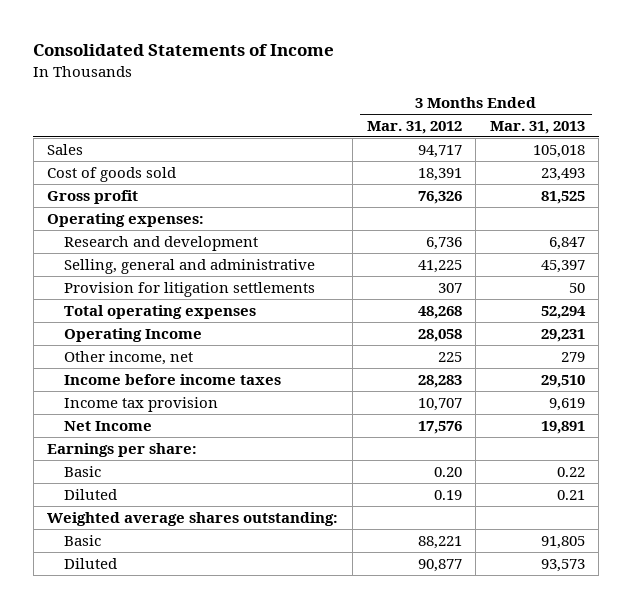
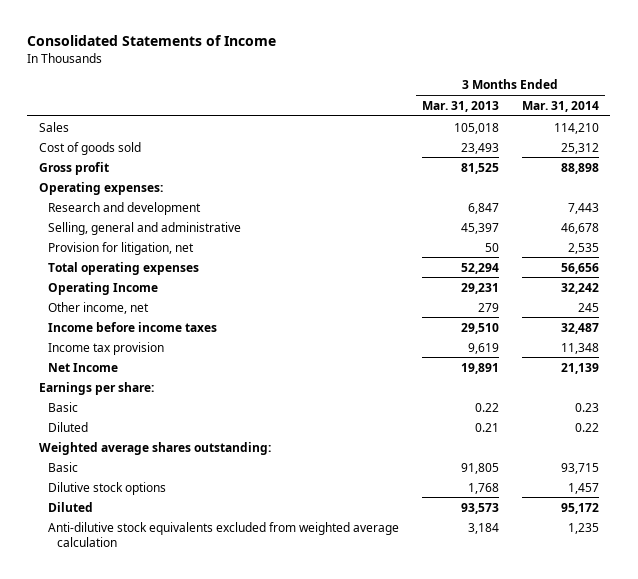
- | 3 Months Ended Mar. 31, 2012 | 3 Months Ended Mar. 31, 2013
+ | 3 Months Ended Mar. 31, 2013 | 3 Months Ended Mar. 31, 2014
- Provision for litigation settlements | 307 | 50
+ Provision for litigation, net | 50 | 2,535
+ Dilutive stock options | 1,768 | 1,457
+ Anti-dilutive stock equivalents excluded from weighted average calculation | 3,184 | 1,235

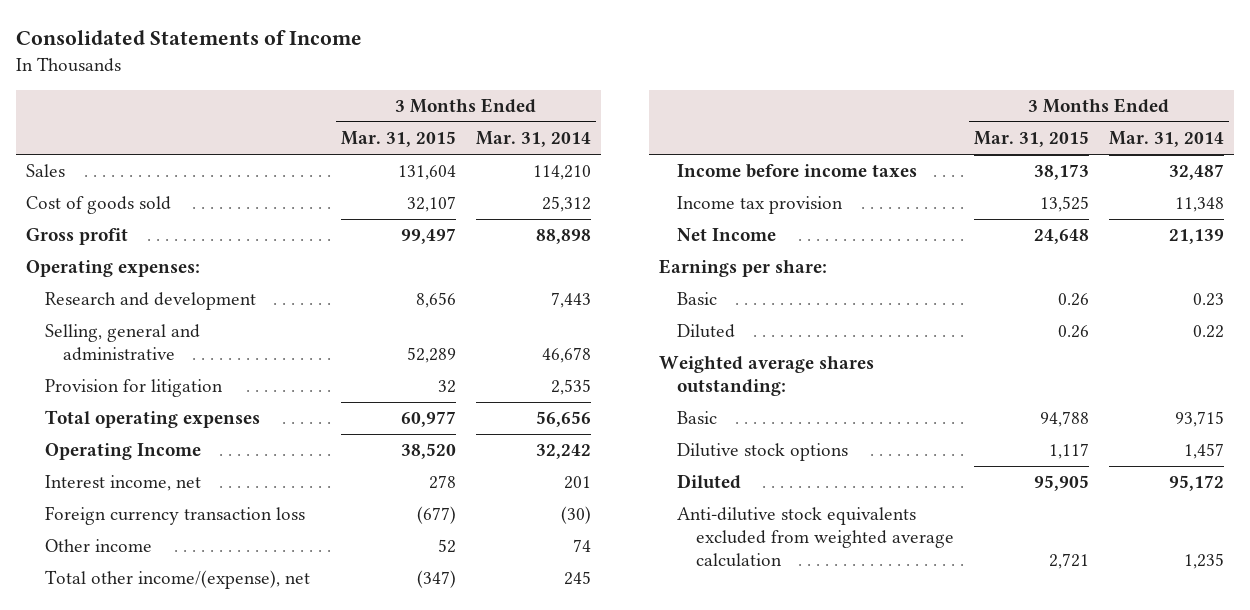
- | 3 Months Ended Mar. 31, 2013 | 3 Months Ended Mar. 31, 2014
+ | 3 Months Ended Mar. 31, 2015 | 3 Months Ended Mar. 31, 2014
- Provision for litigation, net | 50 | 2,535
+ Provision for litigation | 32 | 2,535
- Other income, net | 279 | 245
+ Interest income, net | 278 | 201
+ Foreign currency transaction loss | (677) | (30)
+ Other income | 52 | 74
+ Total other income/(expense), net | (347) | 245

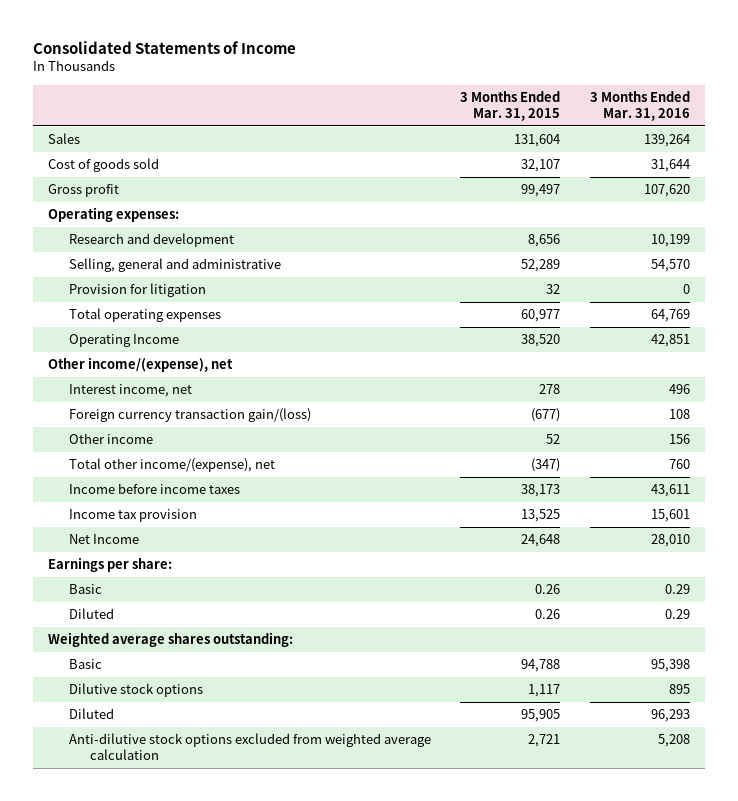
- | 3 Months Ended Mar. 31, 2015 | 3 Months Ended Mar. 31, 2014
+ | 3 Months Ended Mar. 31, 2015 | 3 Months Ended Mar. 31, 2016
+ Other income/(expense), net
- Foreign currency transaction loss | (677) | (30)
+ Foreign currency transaction gain/(loss) | (677) | 108
- Anti-dilutive stock equivalents excluded from weighted average calculation | 2,721 | 1,235
+ Anti-dilutive stock options excluded from weighted average calculation | 2,721 | 5,208

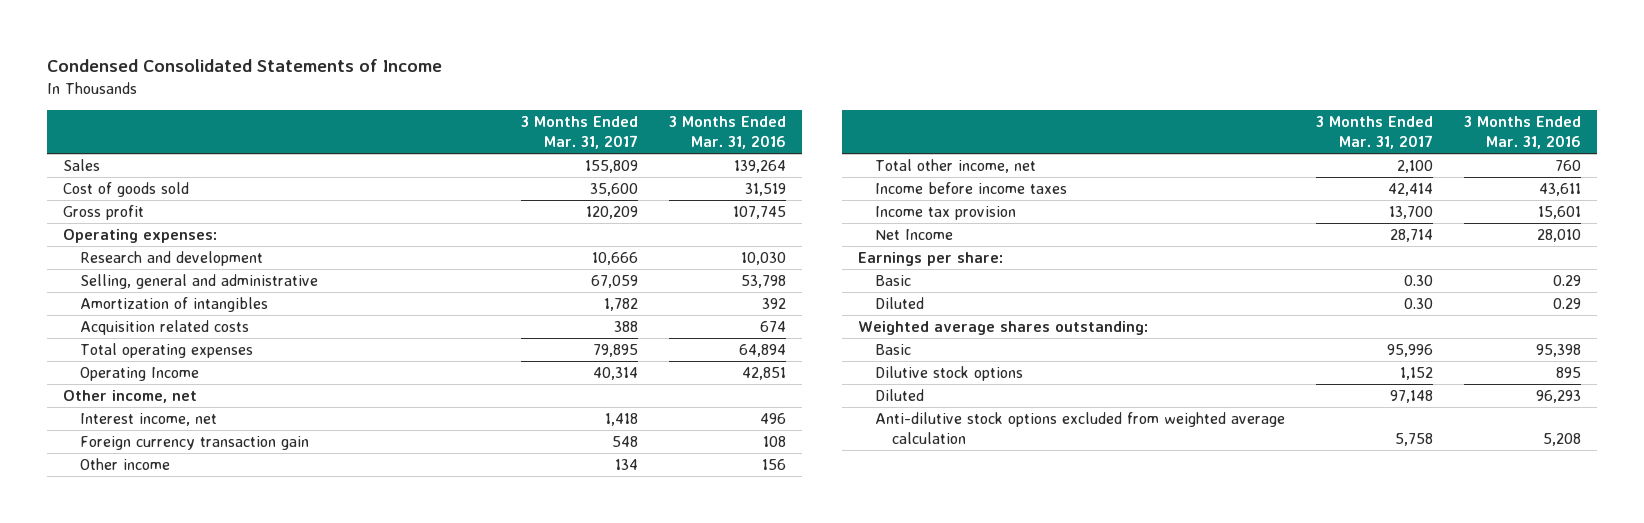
- Consolidated Statements of Income
+ Condensed Consolidated Statements of Income
- | 3 Months Ended Mar. 31, 2015 | 3 Months Ended Mar. 31, 2016
+ | 3 Months Ended Mar. 31, 2017 | 3 Months Ended Mar. 31, 2016
- Cost of goods sold | 32,107 | 31,644
- Gross profit | 99,497 | 107,620
+ Cost of goods sold | 35,600 | 31,519
+ Gross profit | 120,209 | 107,745
- Research and development | 8,656 | 10,199
- Selling, general and administrative | 52,289 | 54,570
- Provision for litigation | 32 | 0
- Total operating expenses | 60,977 | 64,769
+ Research and development | 10,666 | 10,030
+ Selling, general and administrative | 67,059 | 53,798
+ Amortization of intangibles | 1,782 | 392
+ Acquisition related costs | 388 | 674
+ Total operating expenses | 79,895 | 64,894
- Other income/(expense), net
+ Other income, net
- Foreign currency transaction gain/(loss) | (677) | 108
+ Foreign currency transaction gain | 548 | 108
- Total other income/(expense), net | (347) | 760
+ Total other income, net | 2,100 | 760

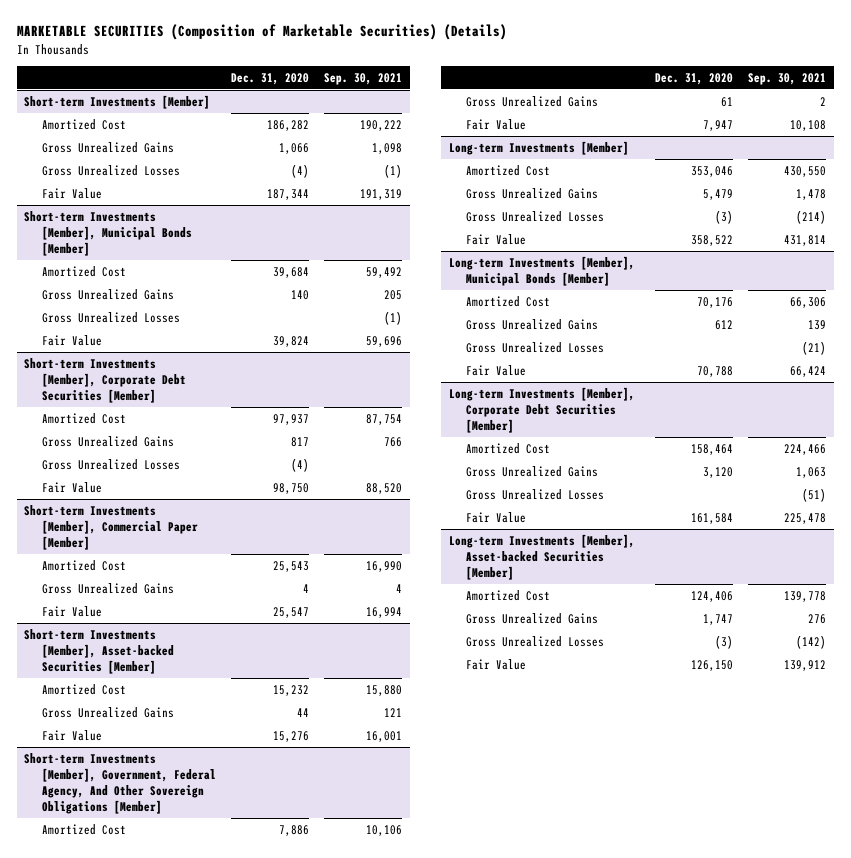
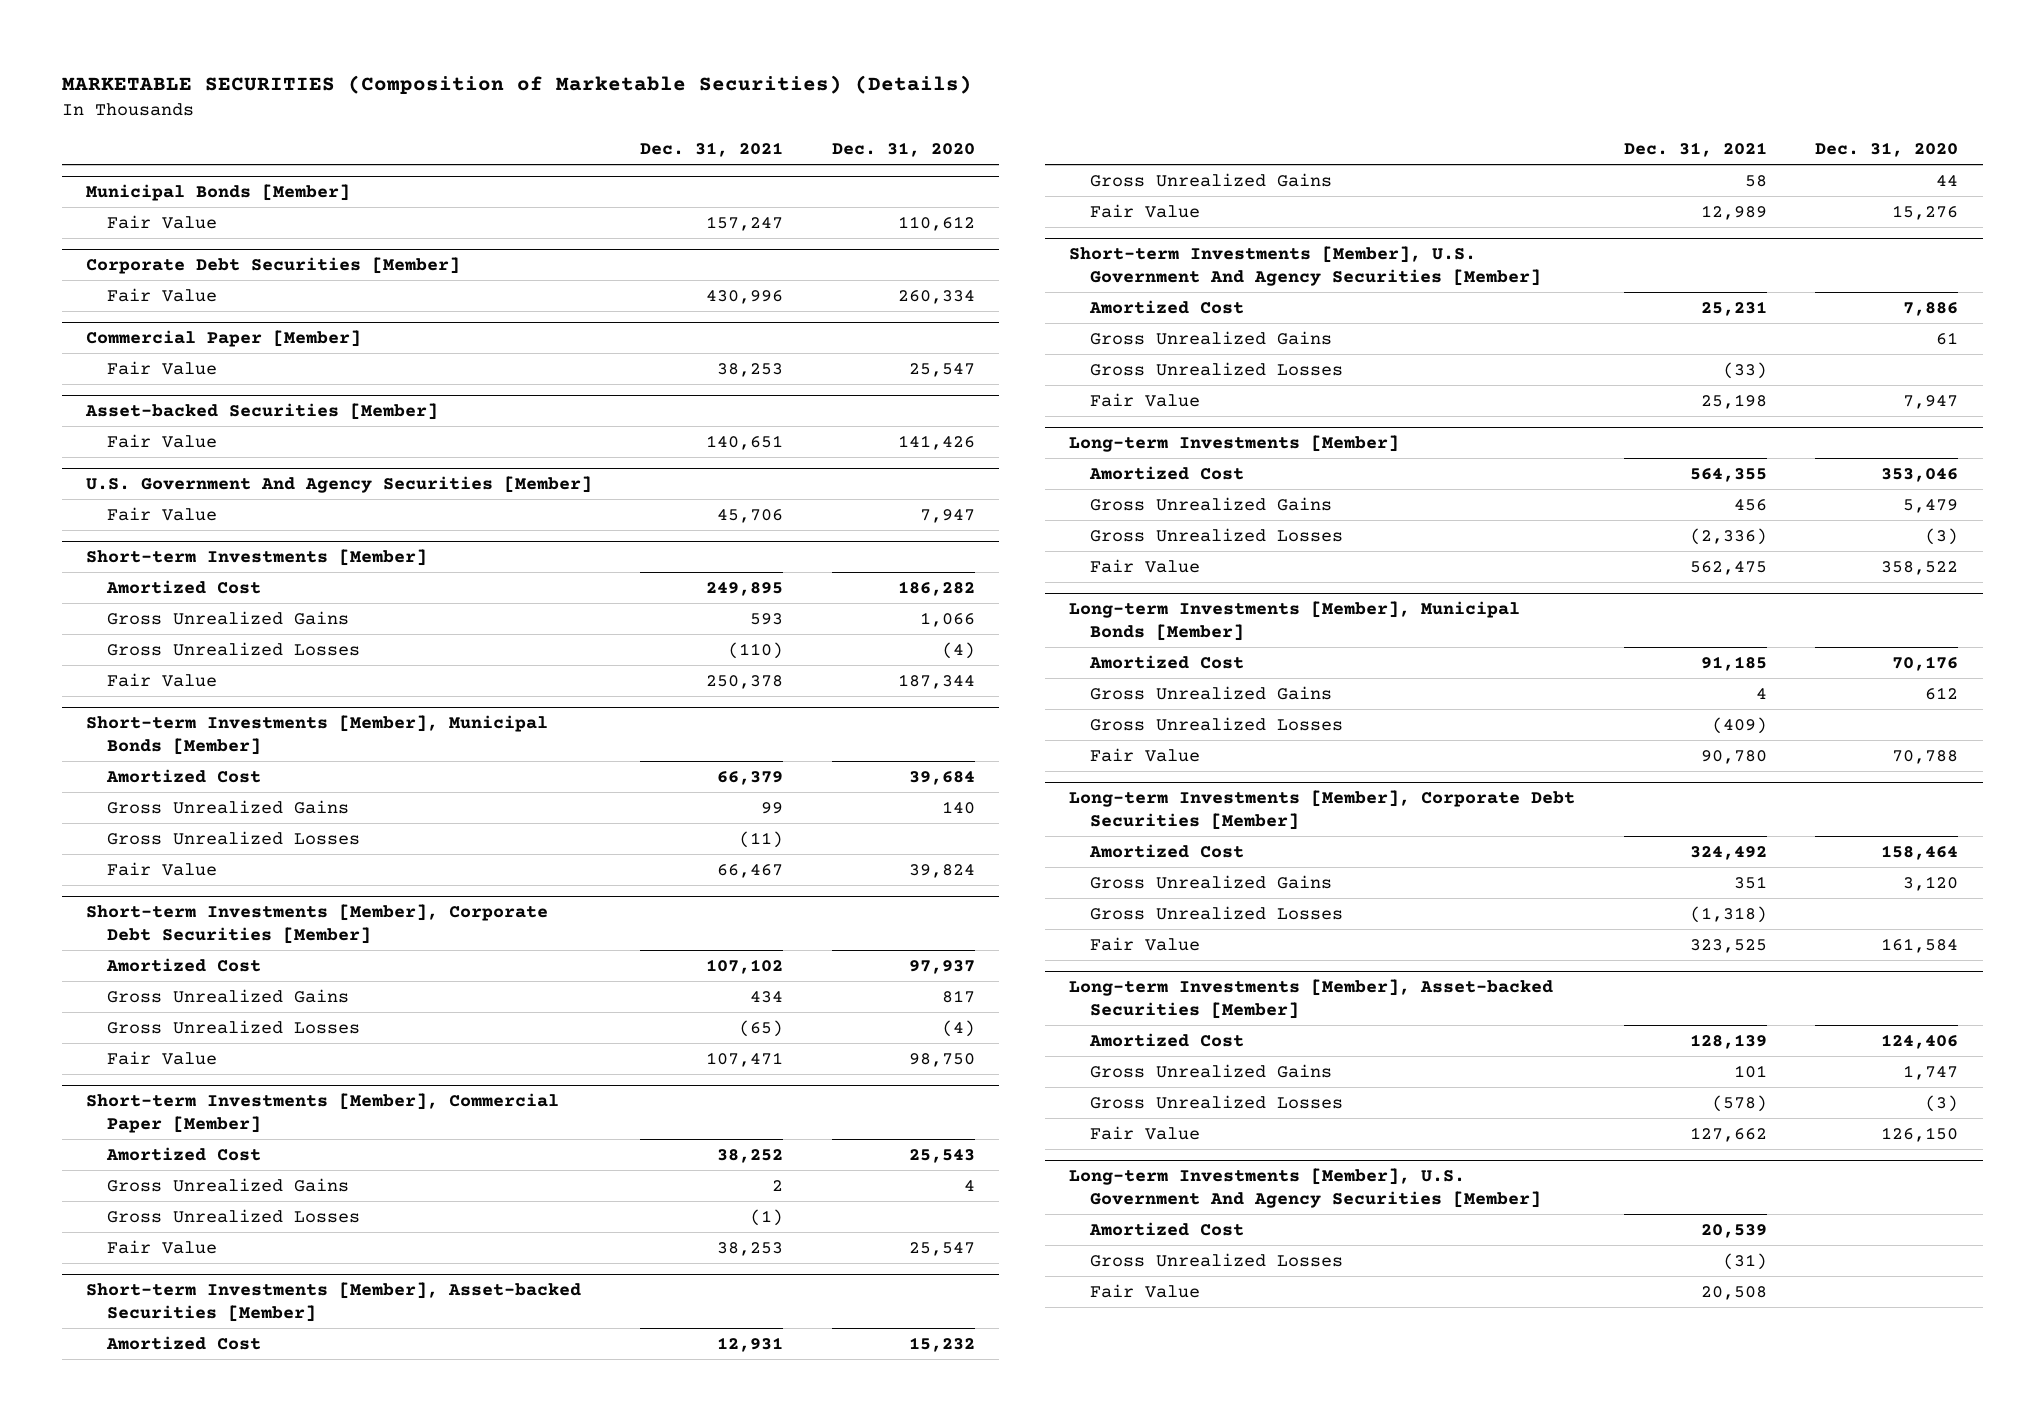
- | Dec. 31, 2020 | Sep. 30, 2021
+ | Dec. 31, 2021 | Dec. 31, 2020
+ Municipal Bonds [Member]
+ Fair Value | 157,247 | 110,612
+ Corporate Debt Securities [Member]
+ Fair Value | 430,996 | 260,334
+ Commercial Paper [Member]
+ Fair Value | 38,253 | 25,547
+ Asset-backed Securities [Member]
+ Fair Value | 140,651 | 141,426
+ U.S. Government And Agency Securities [Member]
+ Fair Value | 45,706 | 7,947
@ Short-term Investments [Member], Commercial Paper [Member]
+ Gross Unrealized Losses | (1) |
- Short-term Investments [Member], Government, Federal Agency, And Other Sovereign Obligations [Member]
+ Short-term Investments [Member], U.S. Government And Agency Securities [Member]
+ Gross Unrealized Losses | (33) |
+ Long-term Investments [Member], U.S. Government And Agency Securities [Member]
+ Amortized Cost | 20,539 |
+ Gross Unrealized Losses | (31) |
+ Fair Value | 20,508 |

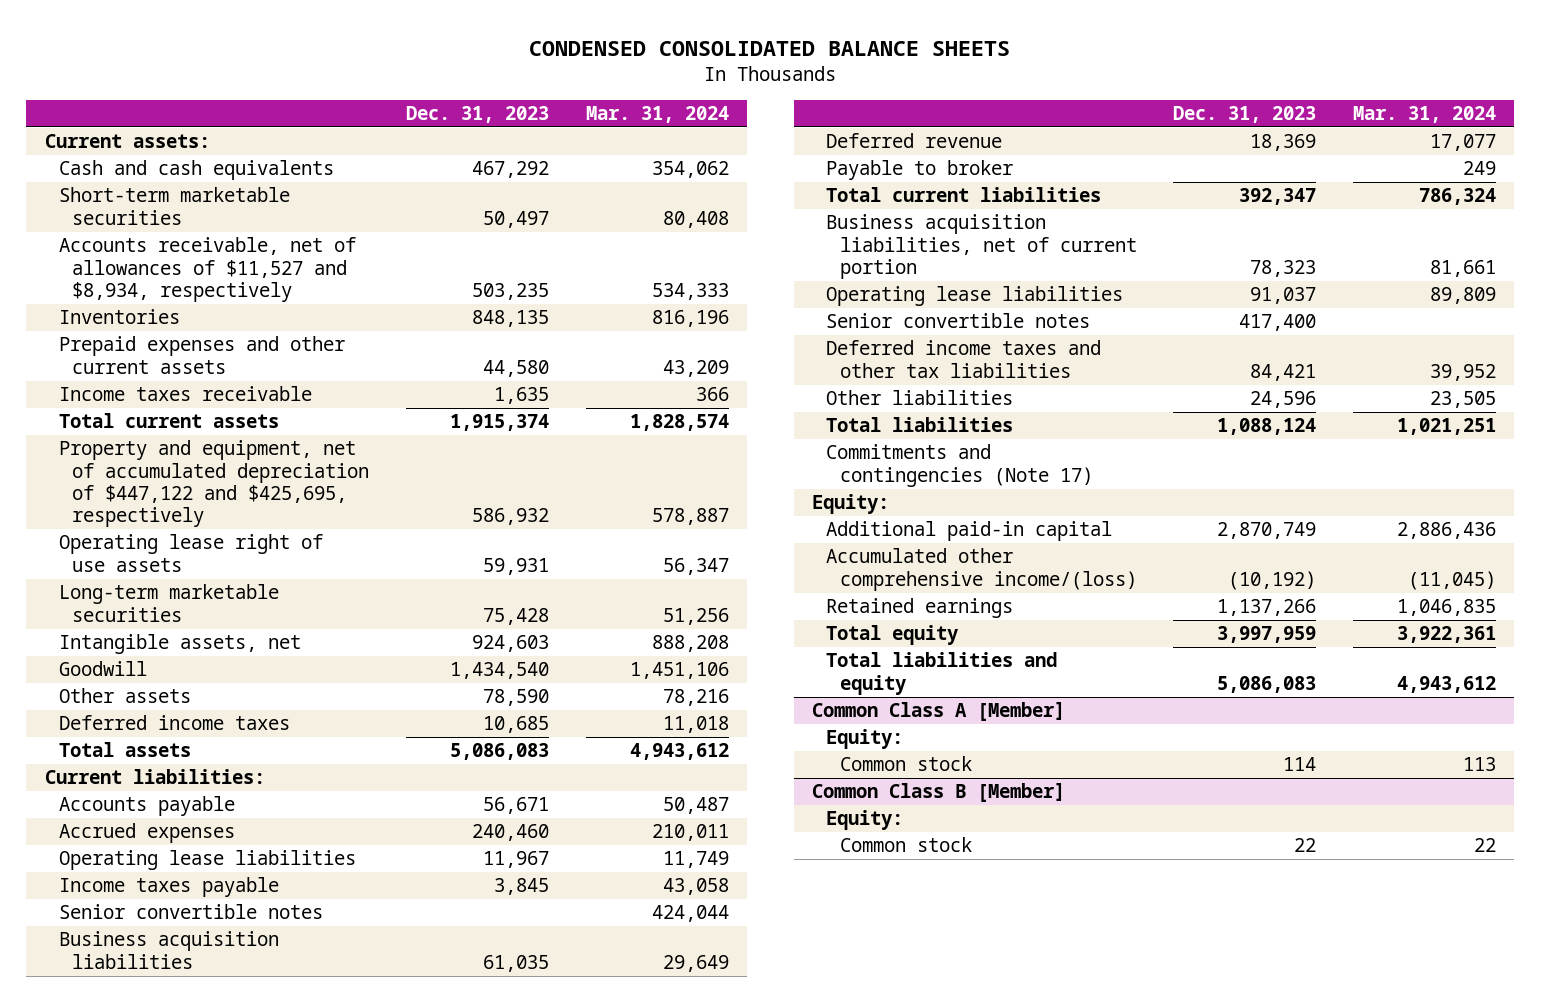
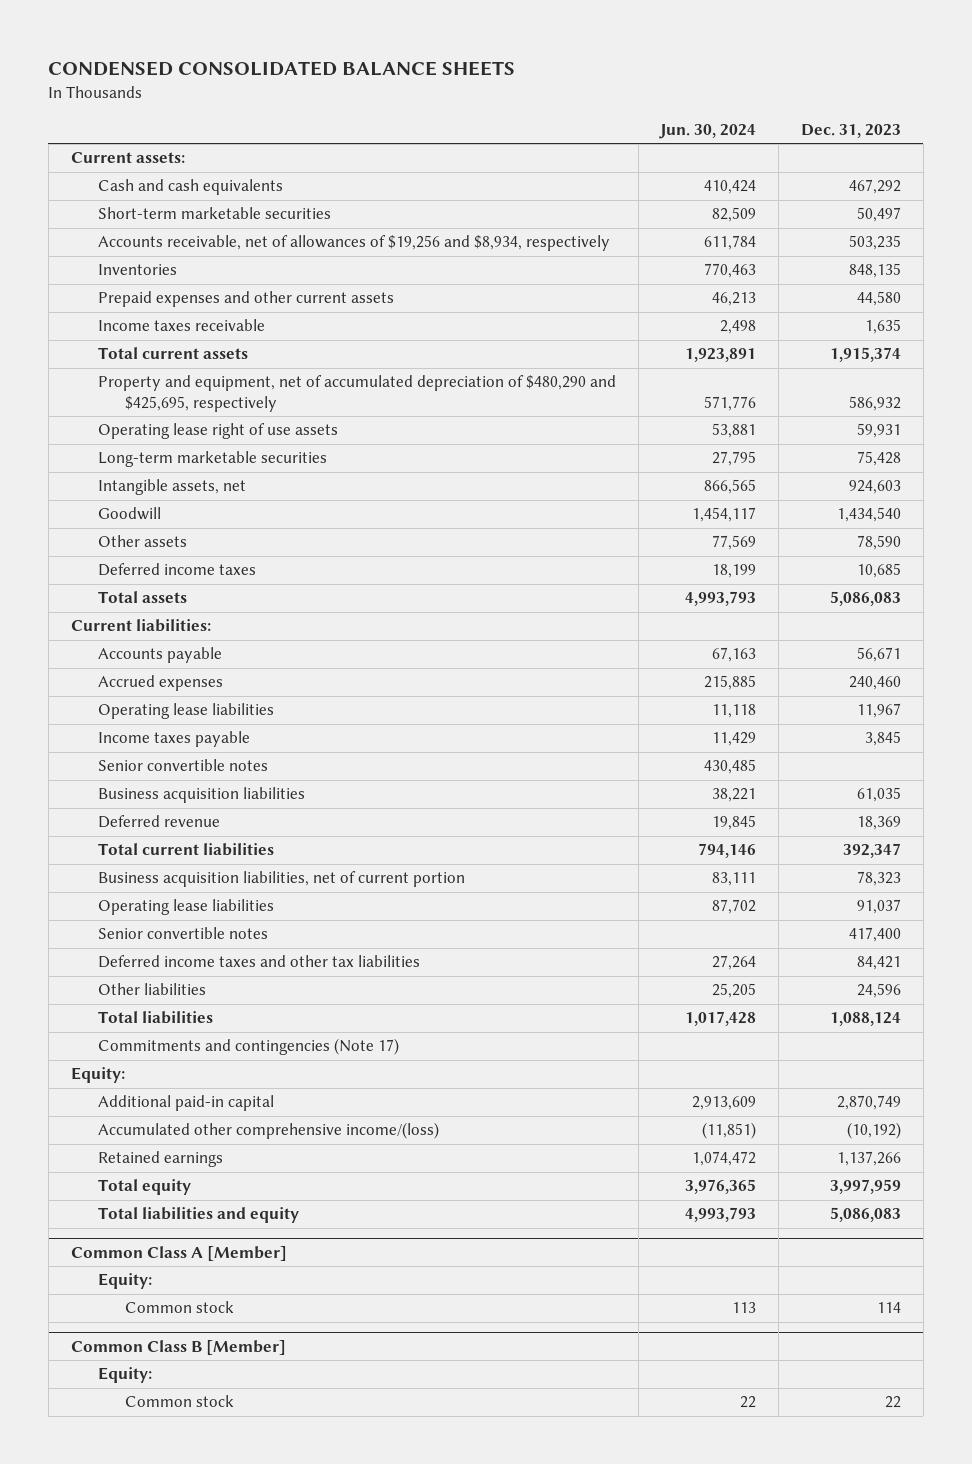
- | Dec. 31, 2023 | Mar. 31, 2024
+ | Jun. 30, 2024 | Dec. 31, 2023
- Accounts receivable, net of allowances of $11,527 and $8,934, respectively | 503,235 | 534,333
+ Accounts receivable, net of allowances of $19,256 and $8,934, respectively | 611,784 | 503,235
- Property and equipment, net of accumulated depreciation of $447,122 and $425,695, respectively | 586,932 | 578,887
+ Property and equipment, net of accumulated depreciation of $480,290 and $425,695, respectively | 571,776 | 586,932
- Payable to broker | | 249

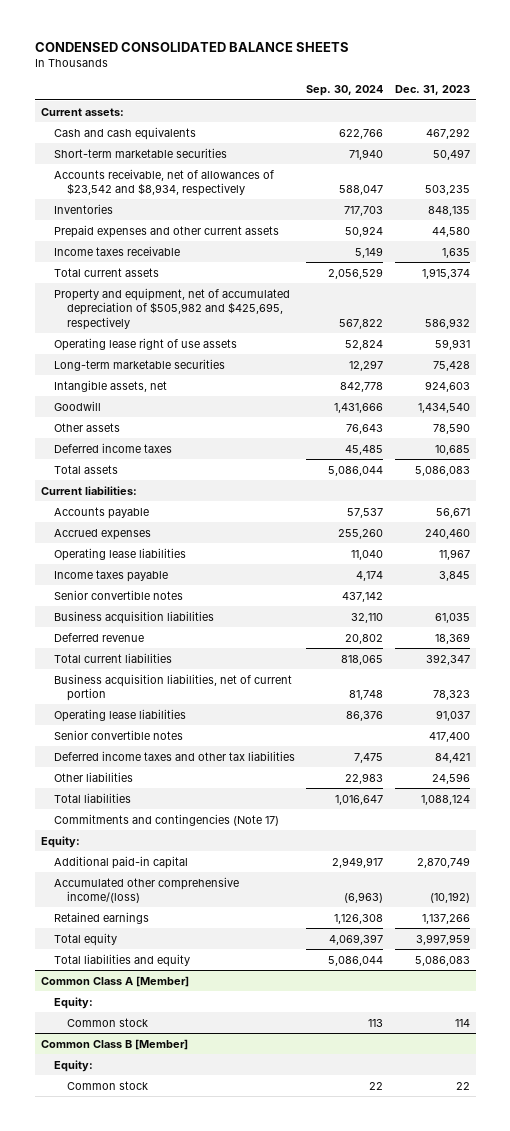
- | Jun. 30, 2024 | Dec. 31, 2023
+ | Sep. 30, 2024 | Dec. 31, 2023
- Accounts receivable, net of allowances of $19,256 and $8,934, respectively | 611,784 | 503,235
+ Accounts receivable, net of allowances of $23,542 and $8,934, respectively | 588,047 | 503,235
- Property and equipment, net of accumulated depreciation of $480,290 and $425,695, respectively | 571,776 | 586,932
+ Property and equipment, net of accumulated depreciation of $505,982 and $425,695, respectively | 567,822 | 586,932

